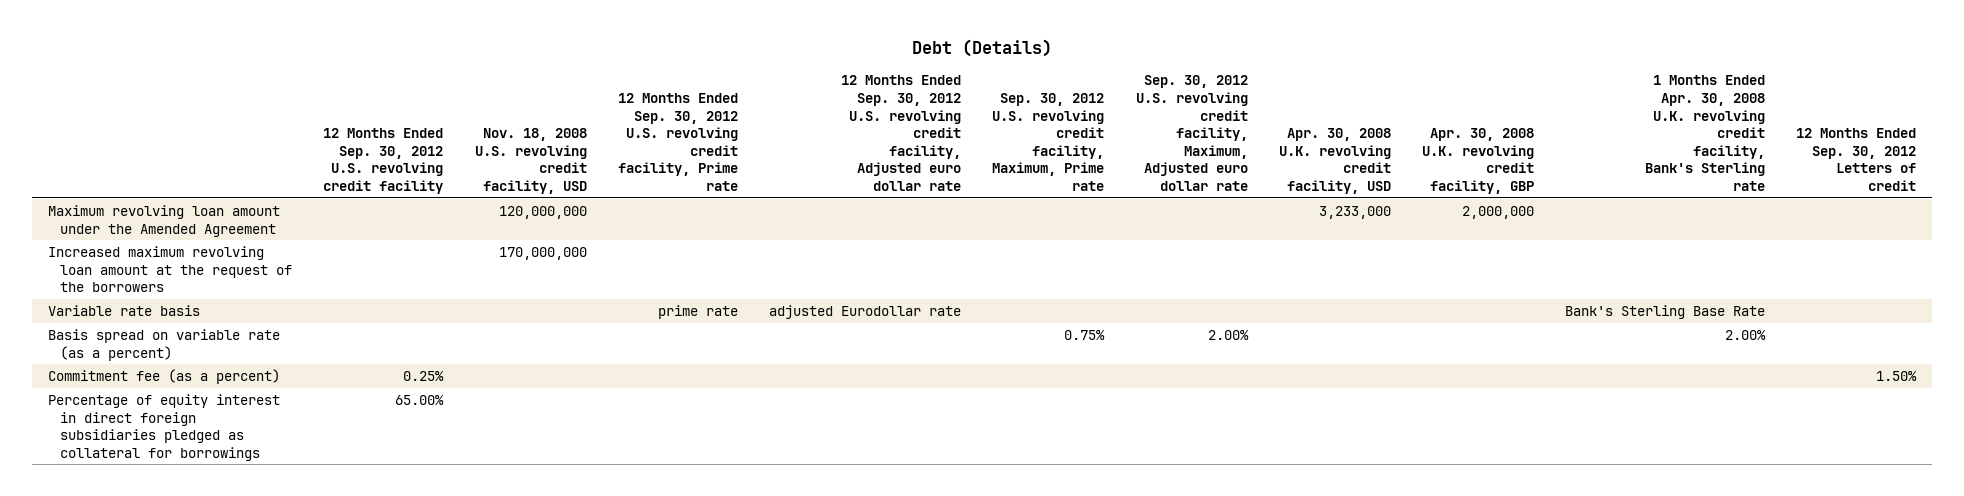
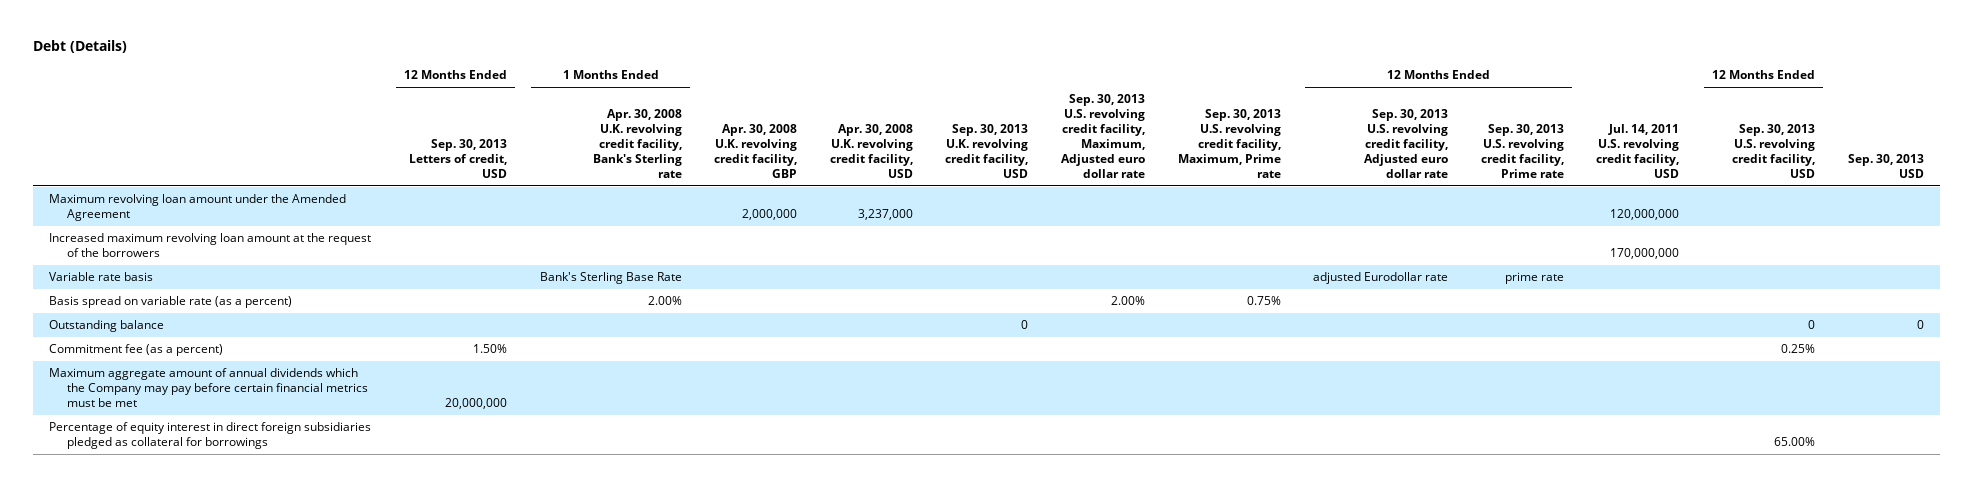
- | 12 Months Ended Sep. 30, 2012 U.S. revolving credit facility | Nov. 18, 2008 U.S. revolving credit facility, USD | 12 Months Ended Sep. 30, 2012 U.S. revolving credit facility, Prime rate | 12 Months Ended Sep. 30, 2012 U.S. revolving credit facility, Adjusted euro dollar rate | Sep. 30, 2012 U.S. revolving credit facility, Maximum, Prime rate | Sep. 30, 2012 U.S. revolving credit facility, Maximum, Adjusted euro dollar rate | Apr. 30, 2008 U.K. revolving credit facility, USD | Apr. 30, 2008 U.K. revolving credit facility, GBP | 1 Months Ended Apr. 30, 2008 U.K. revolving credit facility, Bank's Sterling rate | 12 Months Ended Sep. 30, 2012 Letters of credit
+ | 12 Months Ended Sep. 30, 2013 Letters of credit, USD | 1 Months Ended Apr. 30, 2008 U.K. revolving credit facility, Bank's Sterling rate | Apr. 30, 2008 U.K. revolving credit facility, GBP | Apr. 30, 2008 U.K. revolving credit facility, USD | Sep. 30, 2013 U.K. revolving credit facility, USD | Sep. 30, 2013 U.S. revolving credit facility, Maximum, Adjusted euro dollar rate | Sep. 30, 2013 U.S. revolving credit facility, Maximum, Prime rate | 12 Months Ended Sep. 30, 2013 U.S. revolving credit facility, Adjusted euro dollar rate | 12 Months Ended Sep. 30, 2013 U.S. revolving credit facility, Prime rate | Jul. 14, 2011 U.S. revolving credit facility, USD | 12 Months Ended Sep. 30, 2013 U.S. revolving credit facility, USD | Sep. 30, 2013 USD
- Maximum revolving loan amount under the Amended Agreement | | 120,000,000 | | | | | 3,233,000 | 2,000,000 | |
+ Maximum revolving loan amount under the Amended Agreement | | | 2,000,000 | 3,237,000 | | | | | | 120,000,000 | |
+ Outstanding balance | | | | | 0 | | | | | | 0 | 0
+ Maximum aggregate amount of annual dividends which the Company may pay before certain financial metrics must be met | 20,000,000 | | | | | | | | | | |

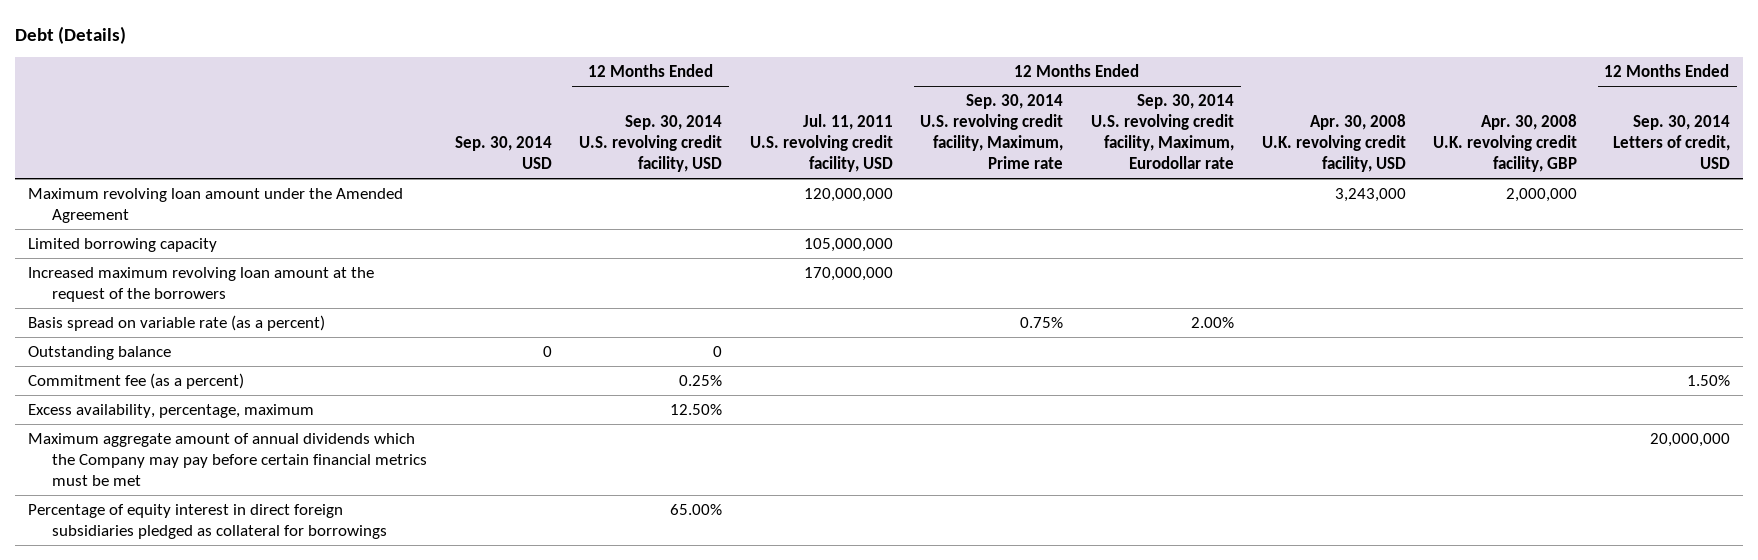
- | 12 Months Ended Sep. 30, 2013 Letters of credit, USD | 1 Months Ended Apr. 30, 2008 U.K. revolving credit facility, Bank's Sterling rate | Apr. 30, 2008 U.K. revolving credit facility, GBP | Apr. 30, 2008 U.K. revolving credit facility, USD | Sep. 30, 2013 U.K. revolving credit facility, USD | Sep. 30, 2013 U.S. revolving credit facility, Maximum, Adjusted euro dollar rate | Sep. 30, 2013 U.S. revolving credit facility, Maximum, Prime rate | 12 Months Ended Sep. 30, 2013 U.S. revolving credit facility, Adjusted euro dollar rate | 12 Months Ended Sep. 30, 2013 U.S. revolving credit facility, Prime rate | Jul. 14, 2011 U.S. revolving credit facility, USD | 12 Months Ended Sep. 30, 2013 U.S. revolving credit facility, USD | Sep. 30, 2013 USD
+ | Sep. 30, 2014 USD | 12 Months Ended Sep. 30, 2014 U.S. revolving credit facility, USD | Jul. 11, 2011 U.S. revolving credit facility, USD | 12 Months Ended Sep. 30, 2014 U.S. revolving credit facility, Maximum, Prime rate | 12 Months Ended Sep. 30, 2014 U.S. revolving credit facility, Maximum, Eurodollar rate | Apr. 30, 2008 U.K. revolving credit facility, USD | Apr. 30, 2008 U.K. revolving credit facility, GBP | 12 Months Ended Sep. 30, 2014 Letters of credit, USD
- Maximum revolving loan amount under the Amended Agreement | | | 2,000,000 | 3,237,000 | | | | | | 120,000,000 | |
+ Maximum revolving loan amount under the Amended Agreement | | | 120,000,000 | | | 3,243,000 | 2,000,000 |
+ Limited borrowing capacity | | | 105,000,000 | | | | |
- Variable rate basis | | Bank's Sterling Base Rate | | | | | | adjusted Eurodollar rate | prime rate | | |
+ Excess availability, percentage, maximum | | 12.50% | | | | | |

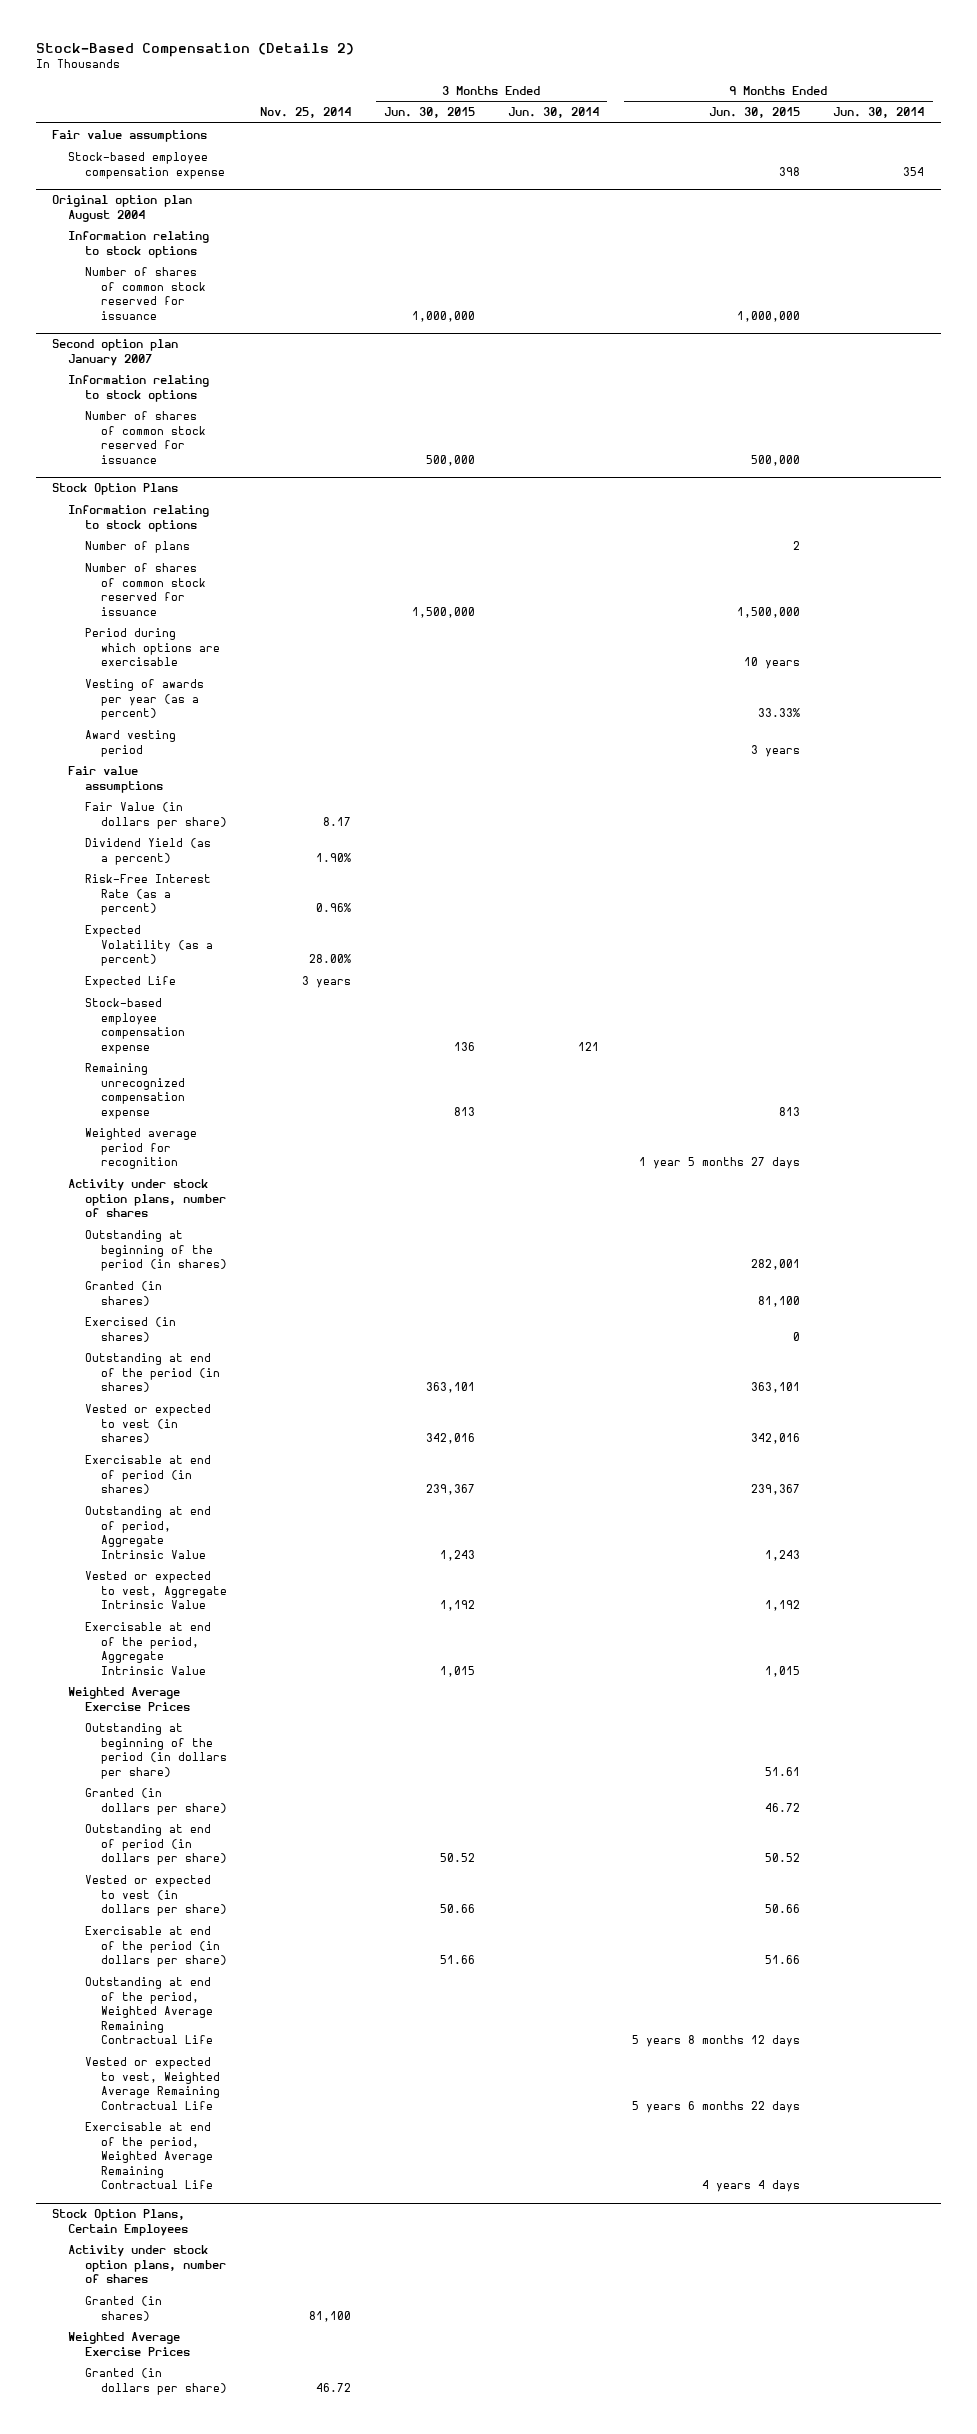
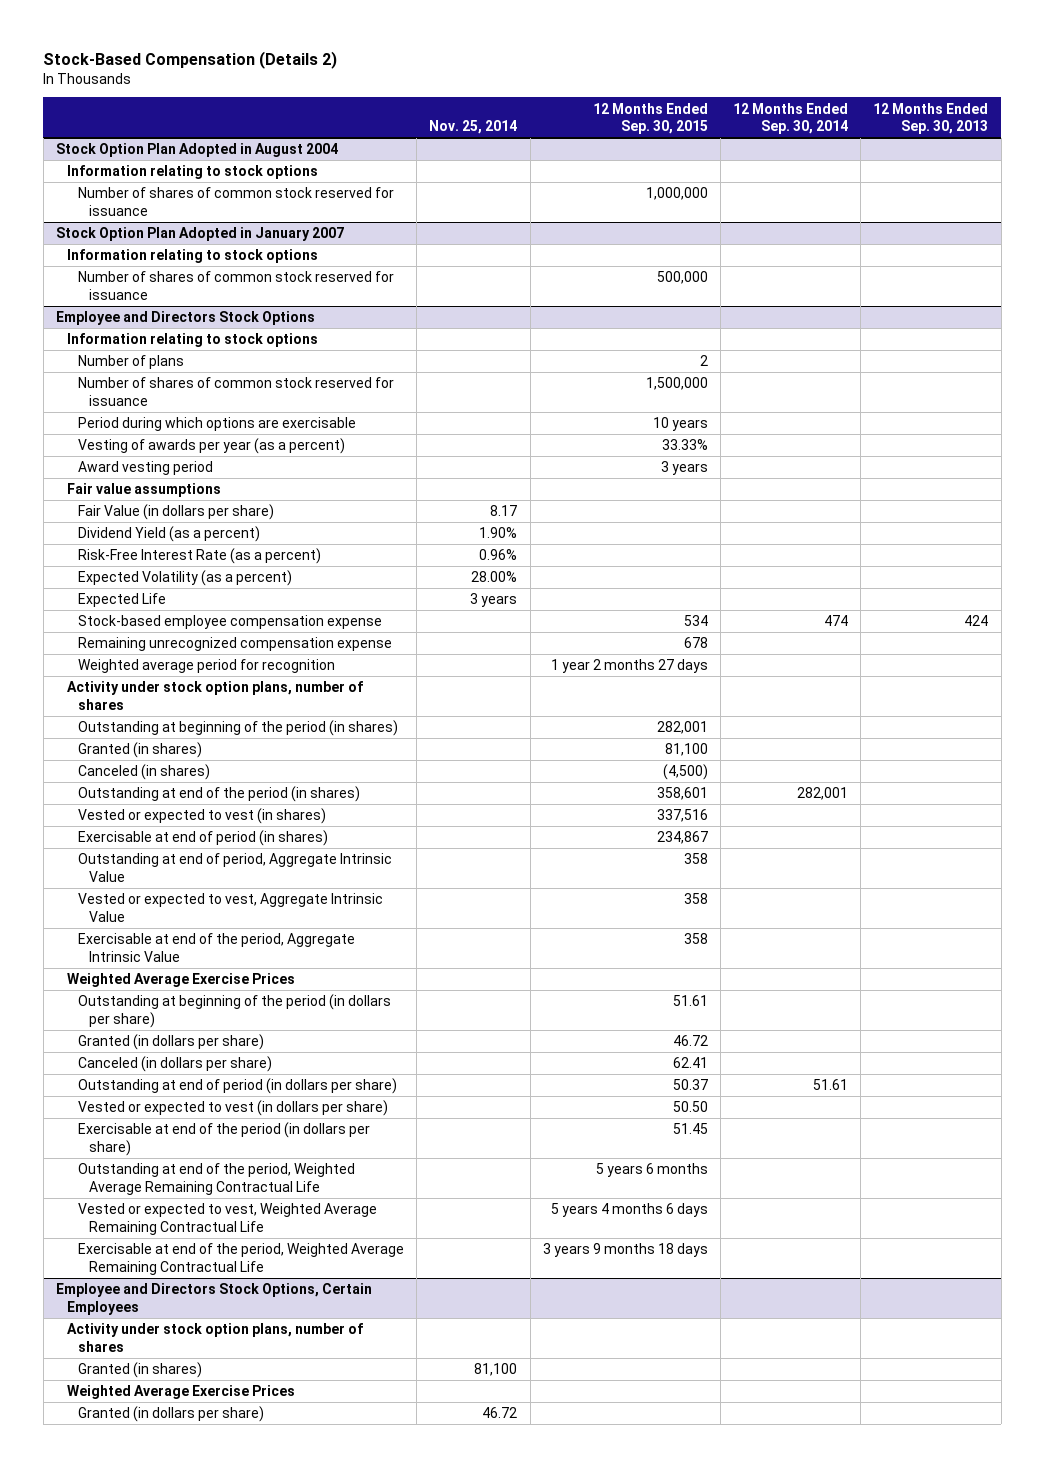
- | Nov. 25, 2014 | 3 Months Ended Jun. 30, 2015 | 3 Months Ended Jun. 30, 2014 | 9 Months Ended Jun. 30, 2015 | 9 Months Ended Jun. 30, 2014
+ | Nov. 25, 2014 | 12 Months Ended Sep. 30, 2015 | 12 Months Ended Sep. 30, 2014 | 12 Months Ended Sep. 30, 2013
- Fair value assumptions
- Stock-based employee compensation expense | | | | 398 | 354
- Original option plan August 2004
+ Stock Option Plan Adopted in August 2004
- Second option plan January 2007
+ Stock Option Plan Adopted in January 2007
- Stock Option Plans
+ Employee and Directors Stock Options
- Exercised (in shares) | | | | 0 |
+ Canceled (in shares) | | (4,500) | |
+ Canceled (in dollars per share) | | 62.41 | |
- Stock Option Plans, Certain Employees
+ Employee and Directors Stock Options, Certain Employees

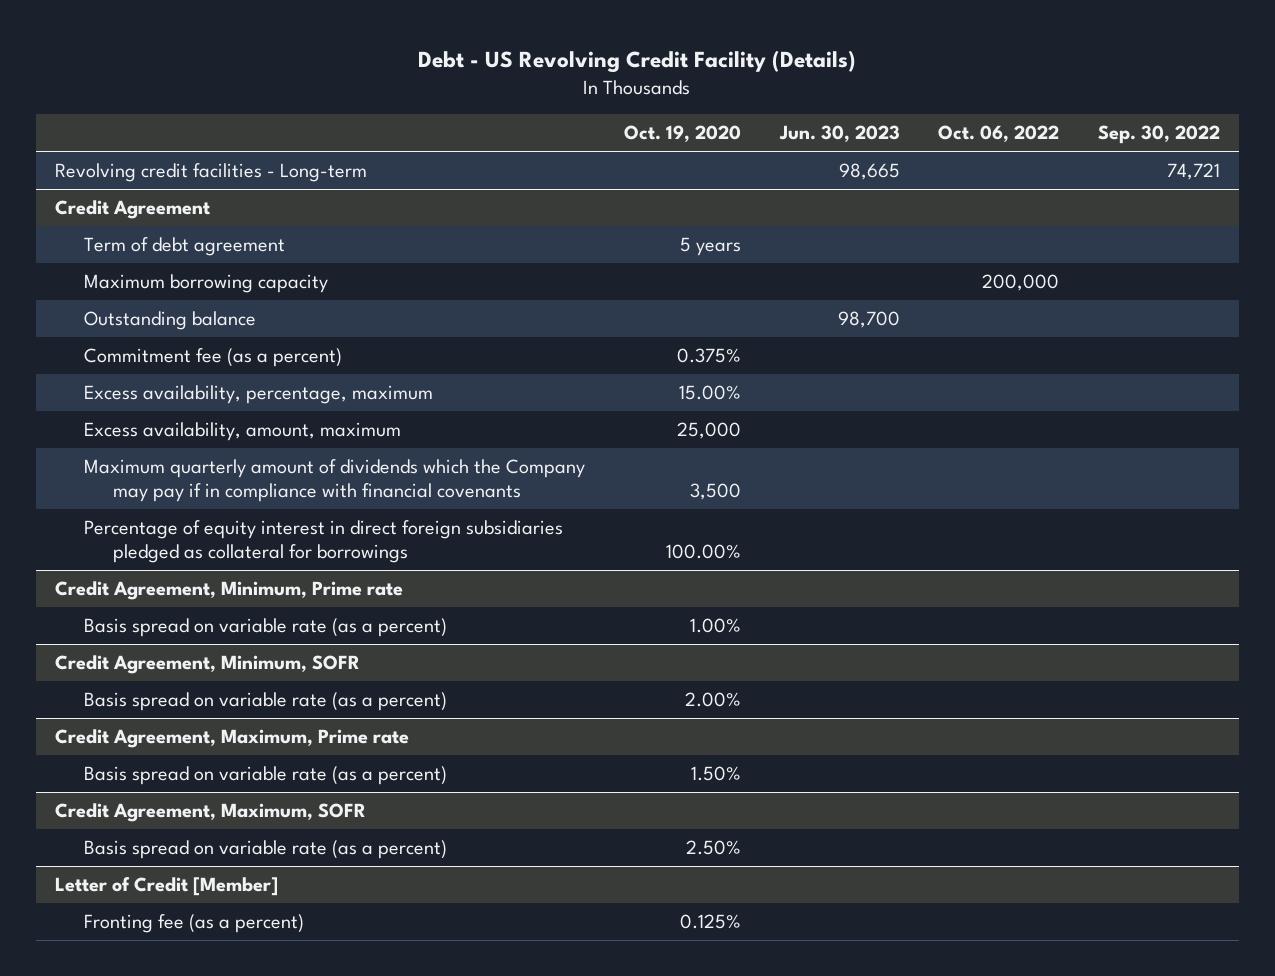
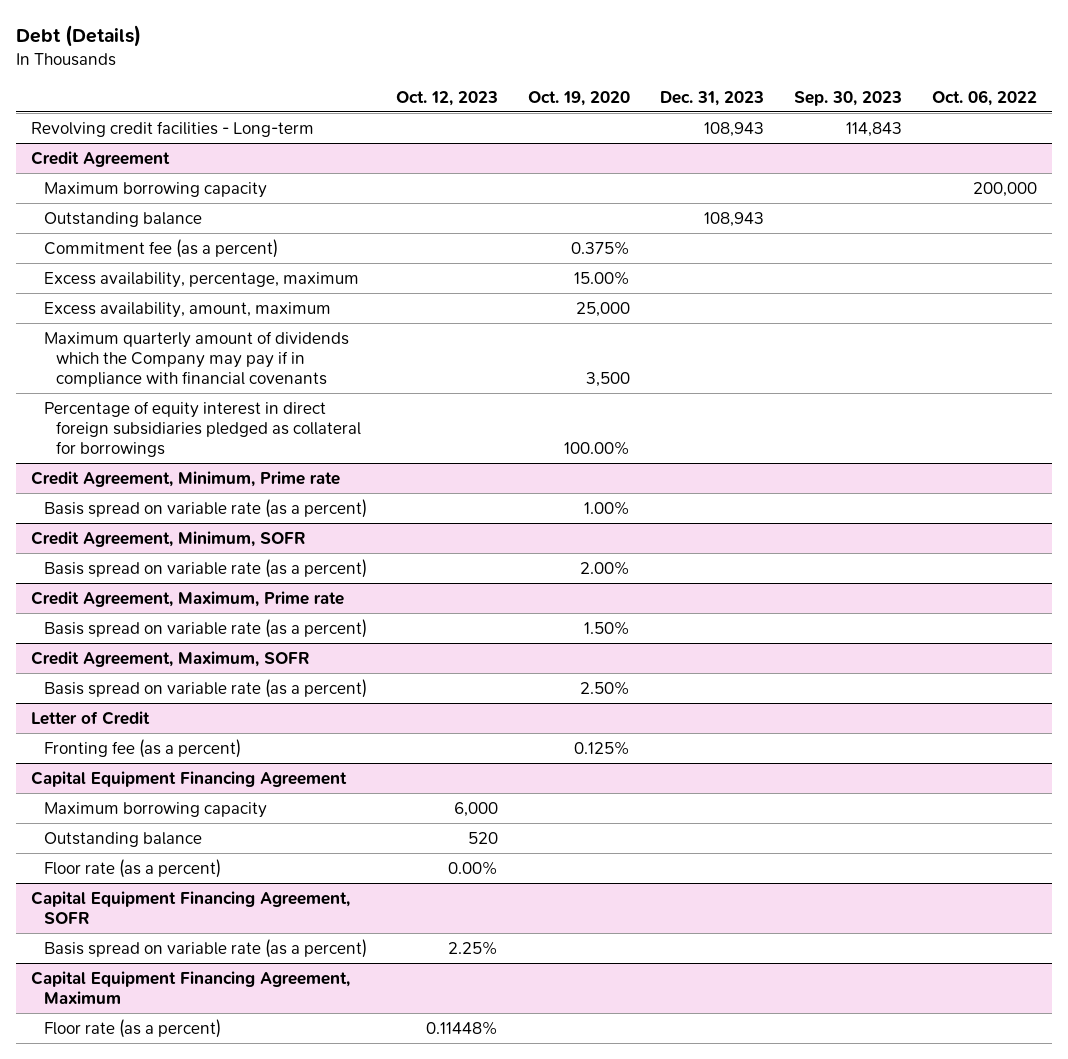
- Debt - US Revolving Credit Facility (Details)
+ Debt (Details)
- | Oct. 19, 2020 | Jun. 30, 2023 | Oct. 06, 2022 | Sep. 30, 2022
+ | Oct. 12, 2023 | Oct. 19, 2020 | Dec. 31, 2023 | Sep. 30, 2023 | Oct. 06, 2022
@ Credit Agreement
- Term of debt agreement | 5 years | | |
- Letter of Credit [Member]
+ Letter of Credit
+ Capital Equipment Financing Agreement
+ Maximum borrowing capacity | 6,000 | | | |
+ Outstanding balance | 520 | | | |
+ Floor rate (as a percent) | 0.00% | | | |
+ Capital Equipment Financing Agreement, SOFR
+ Basis spread on variable rate (as a percent) | 2.25% | | | |
+ Capital Equipment Financing Agreement, Maximum
+ Floor rate (as a percent) | 0.11448% | | | |

